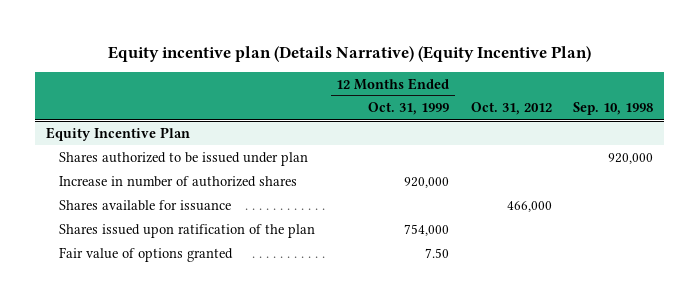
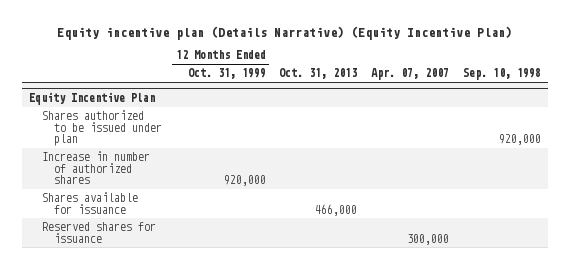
- | 12 Months Ended Oct. 31, 1999 | Oct. 31, 2012 | Sep. 10, 1998
+ | 12 Months Ended Oct. 31, 1999 | Oct. 31, 2013 | Apr. 07, 2007 | Sep. 10, 1998
@ Equity Incentive Plan
- Shares issued upon ratification of the plan | 754,000 | |
- Fair value of options granted | 7.50 | |
+ Reserved shares for issuance | | | 300,000 |

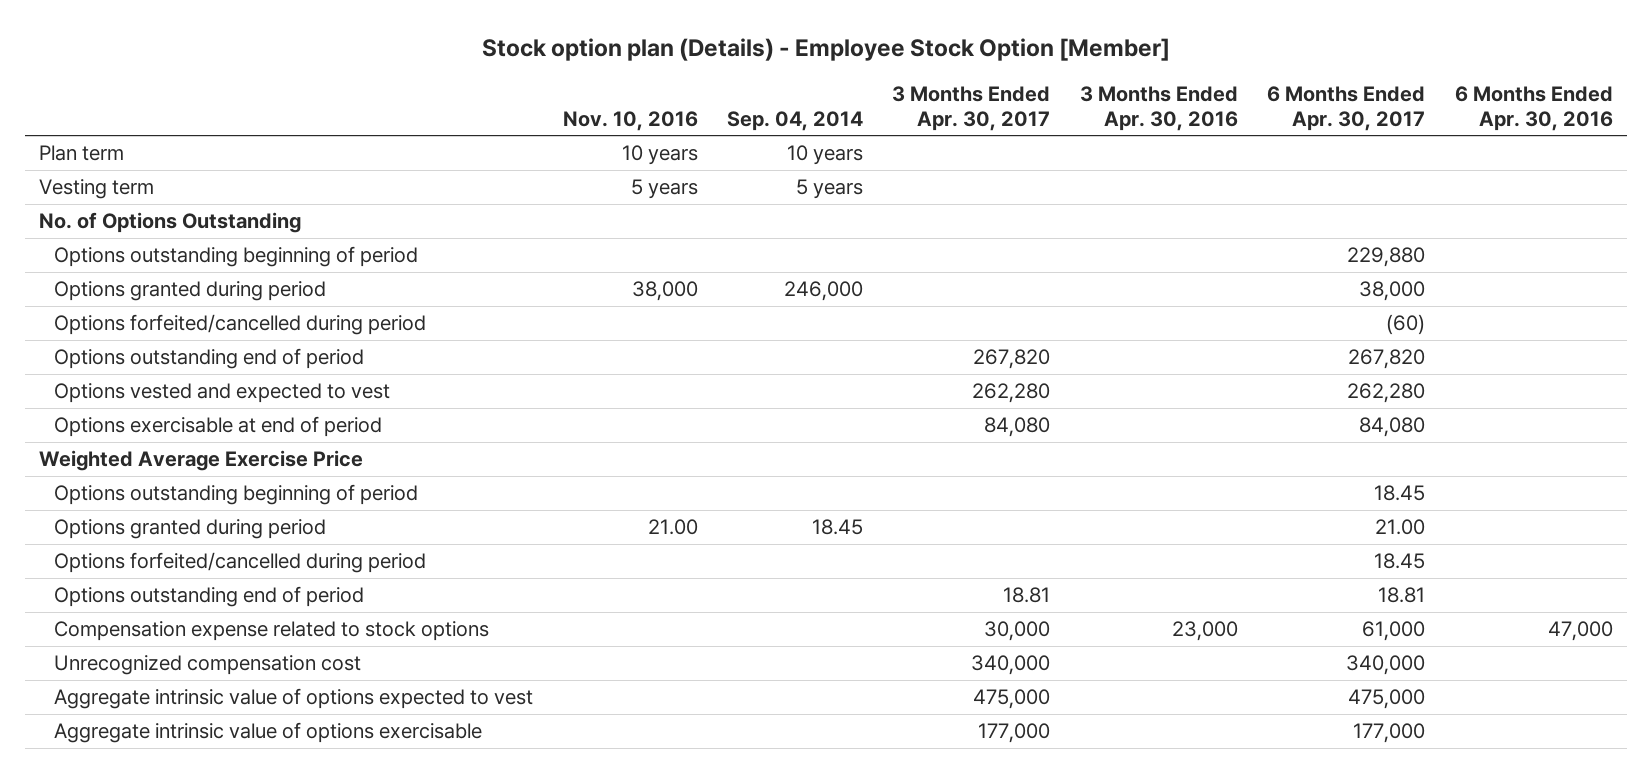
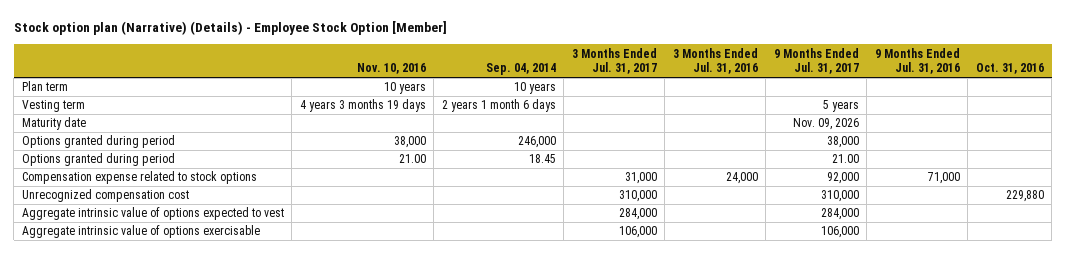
- Stock option plan (Details) - Employee Stock Option [Member]
+ Stock option plan (Narrative) (Details) - Employee Stock Option [Member]
- | Nov. 10, 2016 | Sep. 04, 2014 | 3 Months Ended Apr. 30, 2017 | 3 Months Ended Apr. 30, 2016 | 6 Months Ended Apr. 30, 2017 | 6 Months Ended Apr. 30, 2016
+ | Nov. 10, 2016 | Sep. 04, 2014 | 3 Months Ended Jul. 31, 2017 | 3 Months Ended Jul. 31, 2016 | 9 Months Ended Jul. 31, 2017 | 9 Months Ended Jul. 31, 2016 | Oct. 31, 2016
- Vesting term | 5 years | 5 years | | | |
- No. of Options Outstanding
- Options outstanding beginning of period | | | | | 229,880 |
+ Vesting term | 4 years 3 months 19 days | 2 years 1 month 6 days | | | 5 years | |
+ Maturity date | | | | | Nov. 09, 2026 | |
- Options forfeited/cancelled during period | | | | | (60) |
- Options outstanding end of period | | | 267,820 | | 267,820 |
- Options vested and expected to vest | | | 262,280 | | 262,280 |
- Options exercisable at end of period | | | 84,080 | | 84,080 |
- Weighted Average Exercise Price
- Options outstanding beginning of period | | | | | 18.45 |
- Options forfeited/cancelled during period | | | | | 18.45 |
- Options outstanding end of period | | | 18.81 | | 18.81 |

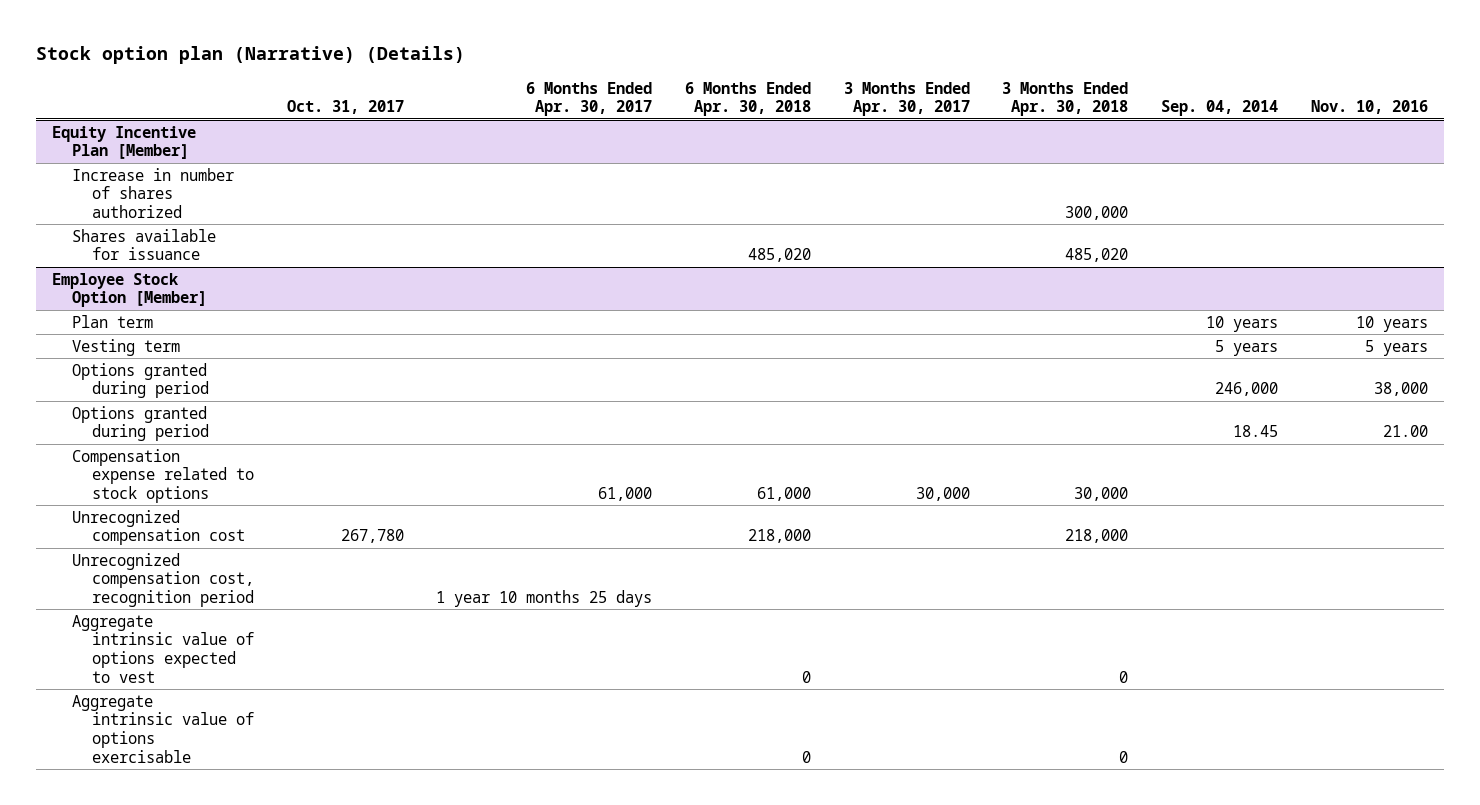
- Stock option plan (Narrative) (Details) - Employee Stock Option [Member]
+ Stock option plan (Narrative) (Details)
- | Nov. 10, 2016 | Sep. 04, 2014 | 3 Months Ended Jul. 31, 2017 | 3 Months Ended Jul. 31, 2016 | 9 Months Ended Jul. 31, 2017 | 9 Months Ended Jul. 31, 2016 | Oct. 31, 2016
+ | Oct. 31, 2017 | 6 Months Ended Apr. 30, 2017 | 6 Months Ended Apr. 30, 2018 | 3 Months Ended Apr. 30, 2017 | 3 Months Ended Apr. 30, 2018 | Sep. 04, 2014 | Nov. 10, 2016
+ Equity Incentive Plan [Member]
+ Increase in number of shares authorized | | | | | 300,000 | |
+ Shares available for issuance | | | 485,020 | | 485,020 | |
+ Employee Stock Option [Member]
- Vesting term | 4 years 3 months 19 days | 2 years 1 month 6 days | | | 5 years | |
- Maturity date | | | | | Nov. 09, 2026 | |
+ Vesting term | | | | | | 5 years | 5 years
+ Unrecognized compensation cost, recognition period | | 1 year 10 months 25 days | | | | |

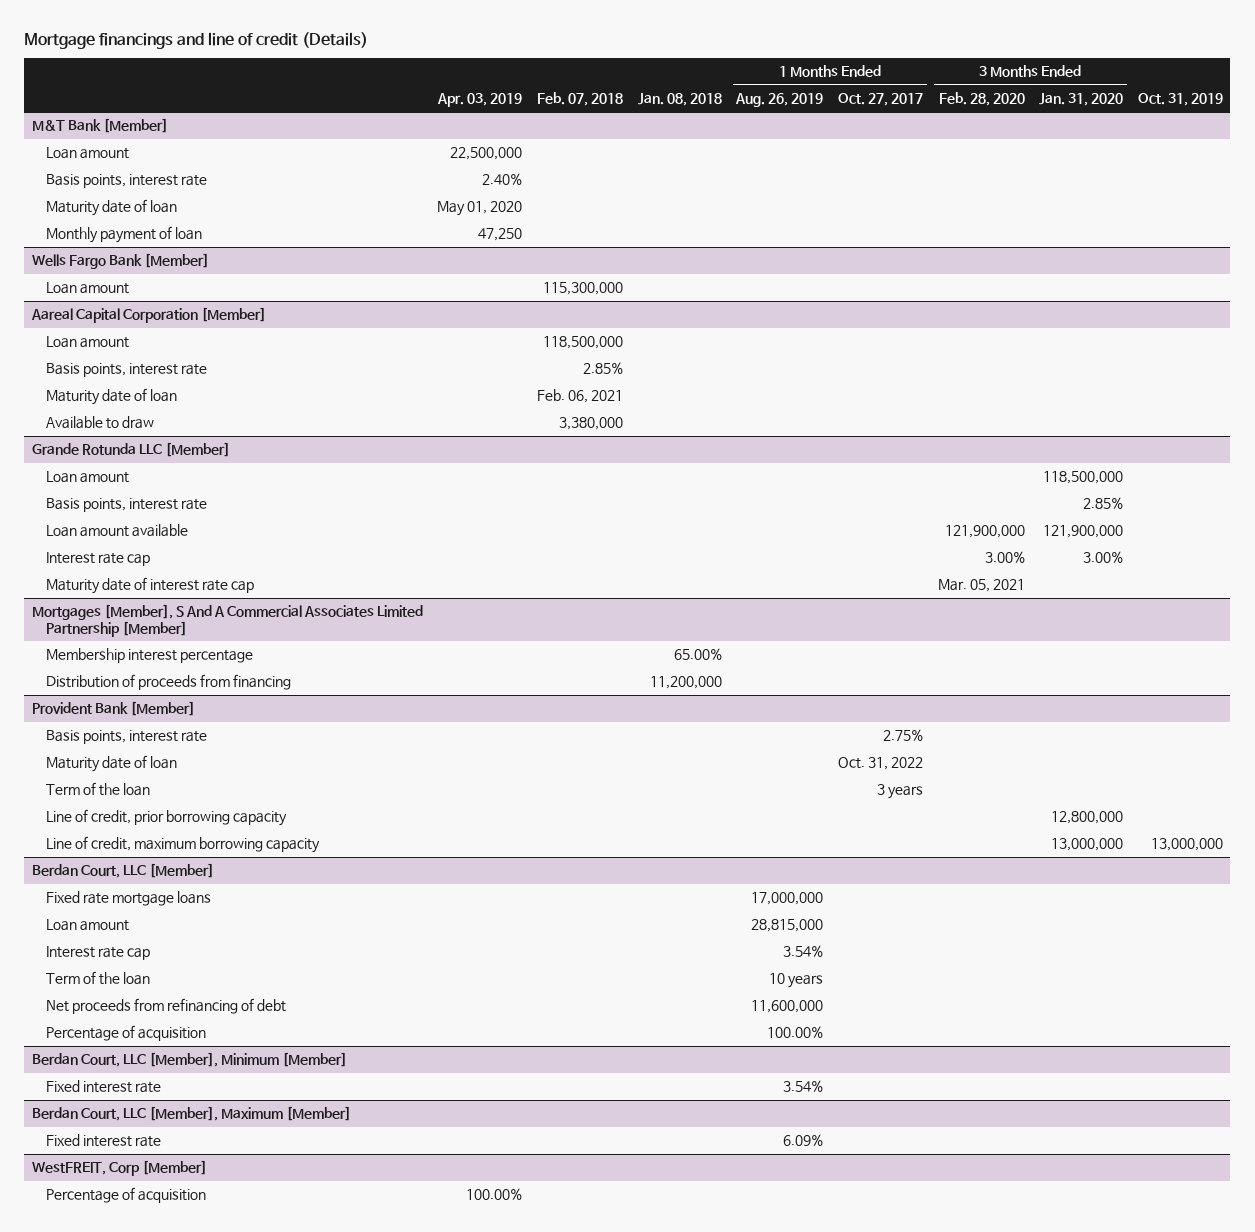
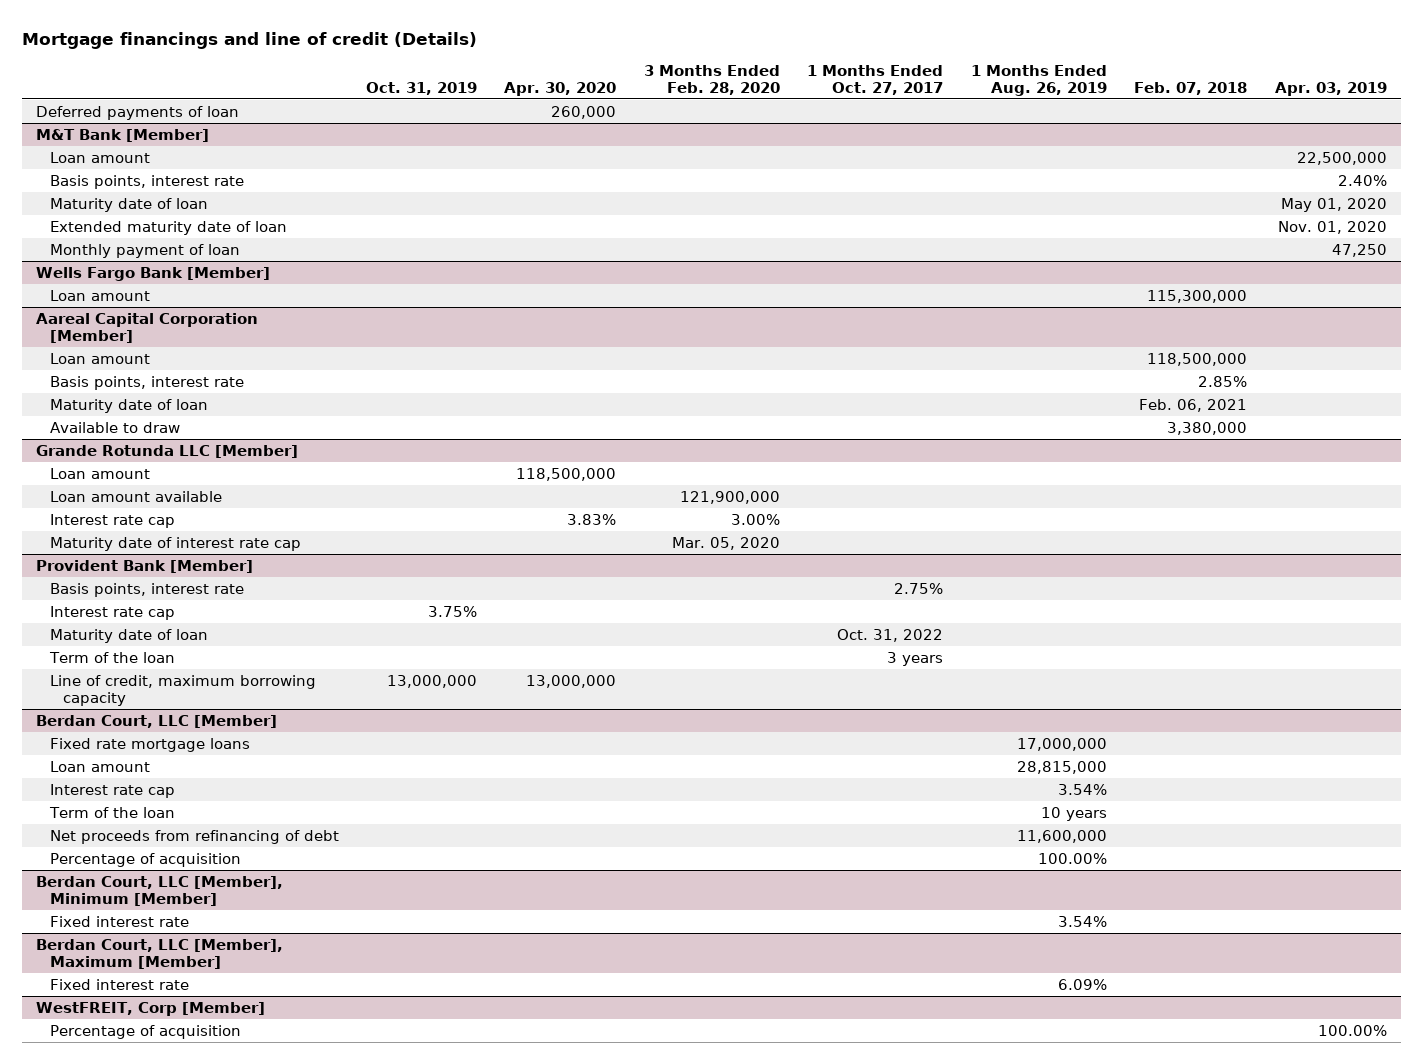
- | Apr. 03, 2019 | Feb. 07, 2018 | Jan. 08, 2018 | 1 Months Ended Aug. 26, 2019 | 1 Months Ended Oct. 27, 2017 | 3 Months Ended Feb. 28, 2020 | 3 Months Ended Jan. 31, 2020 | Oct. 31, 2019
+ | Oct. 31, 2019 | Apr. 30, 2020 | 3 Months Ended Feb. 28, 2020 | 1 Months Ended Oct. 27, 2017 | 1 Months Ended Aug. 26, 2019 | Feb. 07, 2018 | Apr. 03, 2019
+ Deferred payments of loan | | 260,000 | | | | |
@ M&T Bank [Member]
+ Extended maturity date of loan | | | | | | | Nov. 01, 2020
@ Grande Rotunda LLC [Member]
- Basis points, interest rate | | | | | | | 2.85% |
- Maturity date of interest rate cap | | | | | | Mar. 05, 2021 | |
- Mortgages [Member], S And A Commercial Associates Limited Partnership [Member]
- Membership interest percentage | | | 65.00% | | | | |
- Distribution of proceeds from financing | | | 11,200,000 | | | | |
@ Grande Rotunda LLC [Member]
+ Maturity date of interest rate cap | | | Mar. 05, 2020 | | | |
@ Provident Bank [Member]
+ Interest rate cap | 3.75% | | | | | |
- Line of credit, prior borrowing capacity | | | | | | | 12,800,000 |

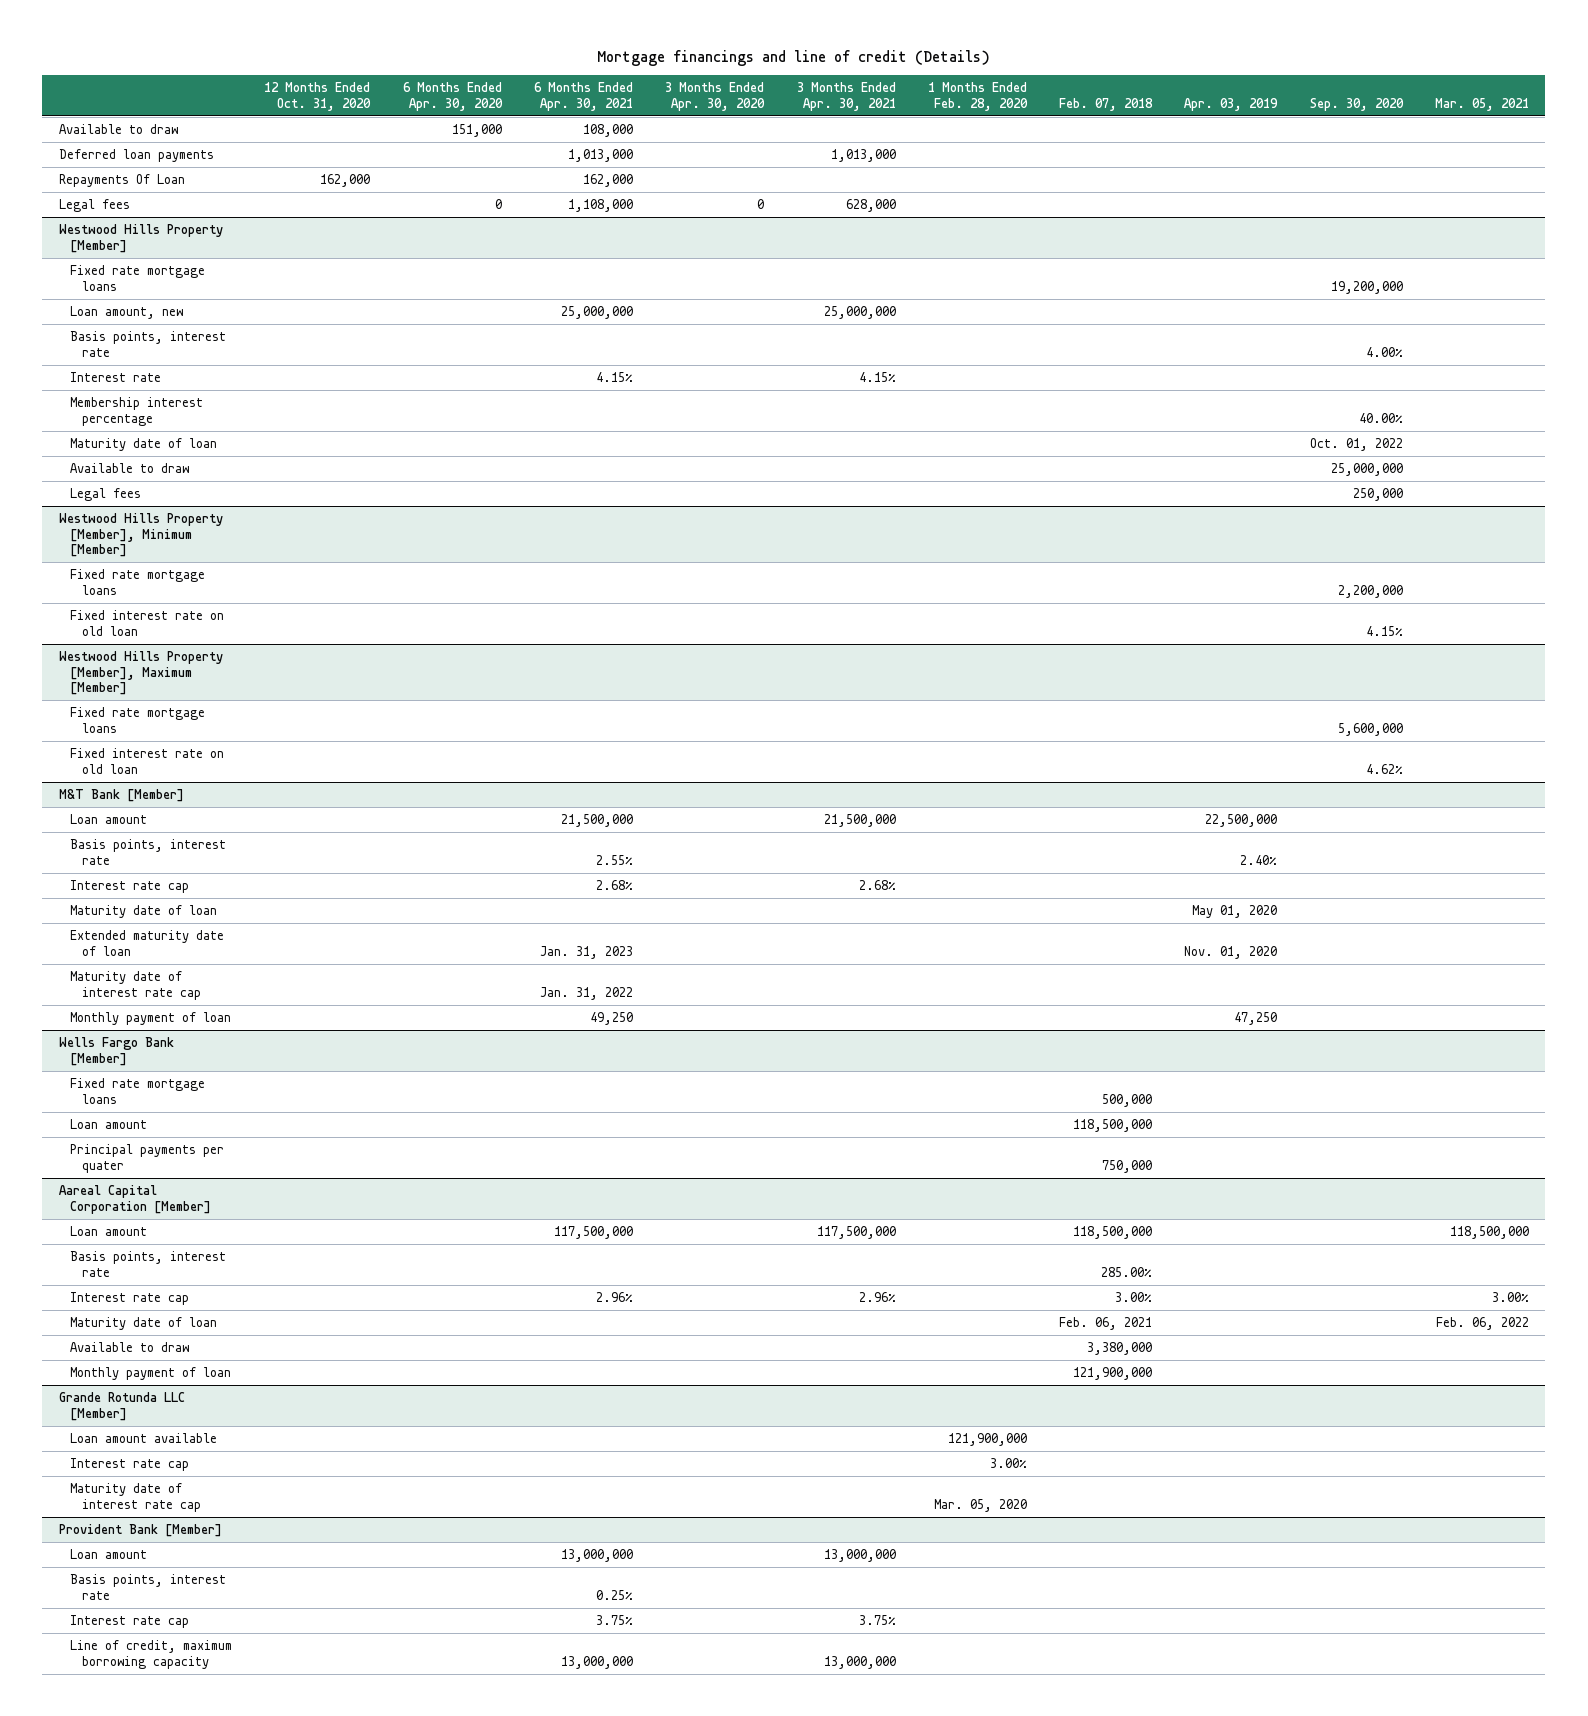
- | Oct. 31, 2019 | Apr. 30, 2020 | 3 Months Ended Feb. 28, 2020 | 1 Months Ended Oct. 27, 2017 | 1 Months Ended Aug. 26, 2019 | Feb. 07, 2018 | Apr. 03, 2019
+ | 12 Months Ended Oct. 31, 2020 | 6 Months Ended Apr. 30, 2020 | 6 Months Ended Apr. 30, 2021 | 3 Months Ended Apr. 30, 2020 | 3 Months Ended Apr. 30, 2021 | 1 Months Ended Feb. 28, 2020 | Feb. 07, 2018 | Apr. 03, 2019 | Sep. 30, 2020 | Mar. 05, 2021
- Deferred payments of loan | | 260,000 | | | | |
+ Available to draw | | 151,000 | 108,000 | | | | | | |
+ Deferred loan payments | | | 1,013,000 | | 1,013,000 | | | | |
+ Repayments Of Loan | 162,000 | | 162,000 | | | | | | |
+ Legal fees | | 0 | 1,108,000 | 0 | 628,000 | | | | |
+ Westwood Hills Property [Member]
+ Fixed rate mortgage loans | | | | | | | | | 19,200,000 |
+ Loan amount, new | | | 25,000,000 | | 25,000,000 | | | | |
+ Basis points, interest rate | | | | | | | | | 4.00% |
+ Interest rate | | | 4.15% | | 4.15% | | | | |
+ Membership interest percentage | | | | | | | | | 40.00% |
+ Maturity date of loan | | | | | | | | | Oct. 01, 2022 |
+ Available to draw | | | | | | | | | 25,000,000 |
+ Legal fees | | | | | | | | | 250,000 |
+ Westwood Hills Property [Member], Minimum [Member]
+ Fixed rate mortgage loans | | | | | | | | | 2,200,000 |
+ Fixed interest rate on old loan | | | | | | | | | 4.15% |
+ Westwood Hills Property [Member], Maximum [Member]
+ Fixed rate mortgage loans | | | | | | | | | 5,600,000 |
+ Fixed interest rate on old loan | | | | | | | | | 4.62% |
@ M&T Bank [Member]
+ Interest rate cap | | | 2.68% | | 2.68% | | | | |
+ Maturity date of interest rate cap | | | Jan. 31, 2022 | | | | | | |
@ Wells Fargo Bank [Member]
- Loan amount | | | | | | 115,300,000 |
+ Fixed rate mortgage loans | | | | | | | 500,000 | | |
+ Loan amount | | | | | | | 118,500,000 | | |
+ Principal payments per quater | | | | | | | 750,000 | | |
@ Aareal Capital Corporation [Member]
- Basis points, interest rate | | | | | | 2.85% |
+ Basis points, interest rate | | | | | | | 285.00% | | |
+ Interest rate cap | | | 2.96% | | 2.96% | | 3.00% | | | 3.00%
+ Monthly payment of loan | | | | | | | 121,900,000 | | |
@ Grande Rotunda LLC [Member]
- Loan amount | | 118,500,000 | | | | |
@ Provident Bank [Member]
+ Loan amount | | | 13,000,000 | | 13,000,000 | | | | |
- Maturity date of loan | | | | Oct. 31, 2022 | | |
- Term of the loan | | | | 3 years | | |
- Berdan Court, LLC [Member]
- Fixed rate mortgage loans | | | | | 17,000,000 | |
- Loan amount | | | | | 28,815,000 | |
- Interest rate cap | | | | | 3.54% | |
- Term of the loan | | | | | 10 years | |
- Net proceeds from refinancing of debt | | | | | 11,600,000 | |
- Percentage of acquisition | | | | | 100.00% | |
- Berdan Court, LLC [Member], Minimum [Member]
- Fixed interest rate | | | | | 3.54% | |
- Berdan Court, LLC [Member], Maximum [Member]
- Fixed interest rate | | | | | 6.09% | |
- WestFREIT, Corp [Member]
- Percentage of acquisition | | | | | | | 100.00%

